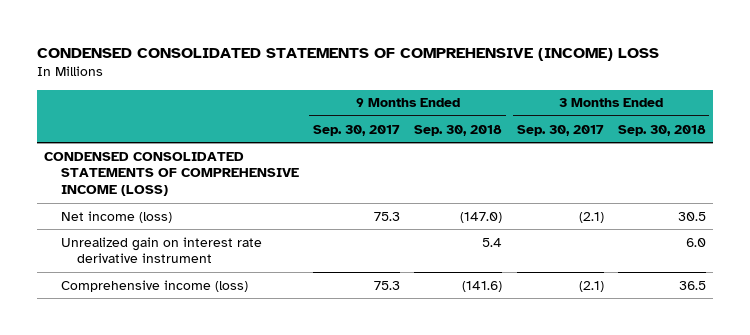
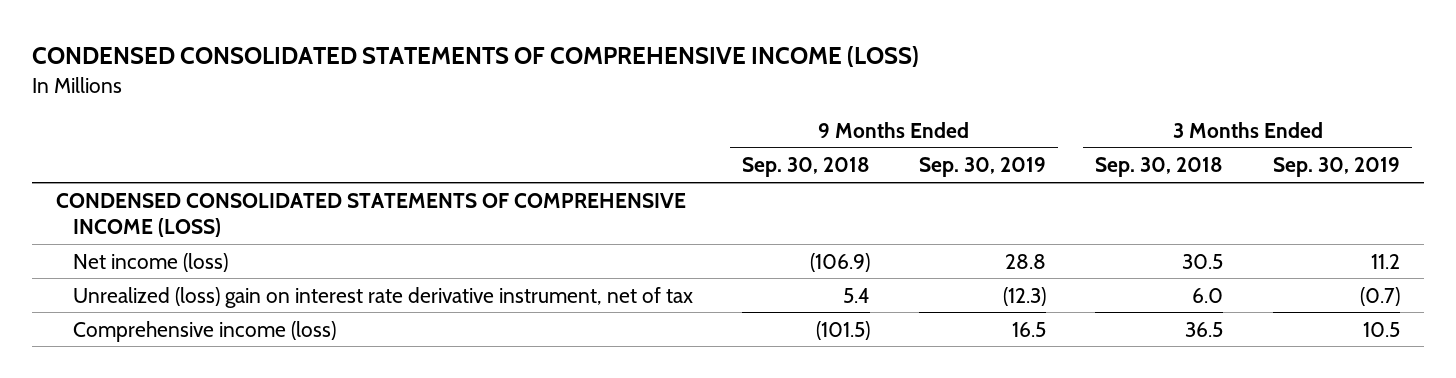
- CONDENSED CONSOLIDATED STATEMENTS OF COMPREHENSIVE (INCOME) LOSS
+ CONDENSED CONSOLIDATED STATEMENTS OF COMPREHENSIVE INCOME (LOSS)
- | 9 Months Ended Sep. 30, 2017 | 9 Months Ended Sep. 30, 2018 | 3 Months Ended Sep. 30, 2017 | 3 Months Ended Sep. 30, 2018
+ | 9 Months Ended Sep. 30, 2018 | 9 Months Ended Sep. 30, 2019 | 3 Months Ended Sep. 30, 2018 | 3 Months Ended Sep. 30, 2019
- Net income (loss) | 75.3 | (147.0) | (2.1) | 30.5
- Unrealized gain on interest rate derivative instrument | | 5.4 | | 6.0
- Comprehensive income (loss) | 75.3 | (141.6) | (2.1) | 36.5
+ Net income (loss) | (106.9) | 28.8 | 30.5 | 11.2
+ Unrealized (loss) gain on interest rate derivative instrument, net of tax | 5.4 | (12.3) | 6.0 | (0.7)
+ Comprehensive income (loss) | (101.5) | 16.5 | 36.5 | 10.5

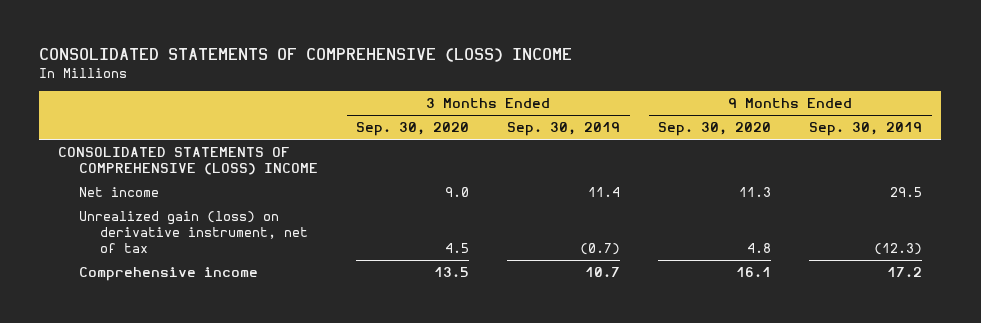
- CONDENSED CONSOLIDATED STATEMENTS OF COMPREHENSIVE INCOME (LOSS)
+ CONSOLIDATED STATEMENTS OF COMPREHENSIVE (LOSS) INCOME
- | 9 Months Ended Sep. 30, 2018 | 9 Months Ended Sep. 30, 2019 | 3 Months Ended Sep. 30, 2018 | 3 Months Ended Sep. 30, 2019
+ | 3 Months Ended Sep. 30, 2020 | 3 Months Ended Sep. 30, 2019 | 9 Months Ended Sep. 30, 2020 | 9 Months Ended Sep. 30, 2019
- CONDENSED CONSOLIDATED STATEMENTS OF COMPREHENSIVE INCOME (LOSS)
- Net income (loss) | (106.9) | 28.8 | 30.5 | 11.2
- Unrealized (loss) gain on interest rate derivative instrument, net of tax | 5.4 | (12.3) | 6.0 | (0.7)
- Comprehensive income (loss) | (101.5) | 16.5 | 36.5 | 10.5
+ CONSOLIDATED STATEMENTS OF COMPREHENSIVE (LOSS) INCOME
+ Net income | 9.0 | 11.4 | 11.3 | 29.5
+ Unrealized gain (loss) on derivative instrument, net of tax | 4.5 | (0.7) | 4.8 | (12.3)
+ Comprehensive income | 13.5 | 10.7 | 16.1 | 17.2

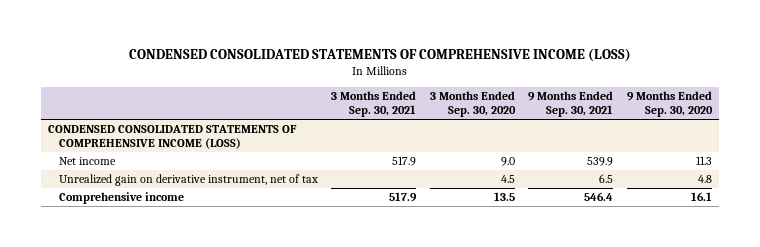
- CONSOLIDATED STATEMENTS OF COMPREHENSIVE (LOSS) INCOME
+ CONDENSED CONSOLIDATED STATEMENTS OF COMPREHENSIVE INCOME (LOSS)
- | 3 Months Ended Sep. 30, 2020 | 3 Months Ended Sep. 30, 2019 | 9 Months Ended Sep. 30, 2020 | 9 Months Ended Sep. 30, 2019
+ | 3 Months Ended Sep. 30, 2021 | 3 Months Ended Sep. 30, 2020 | 9 Months Ended Sep. 30, 2021 | 9 Months Ended Sep. 30, 2020
- CONSOLIDATED STATEMENTS OF COMPREHENSIVE (LOSS) INCOME
+ CONDENSED CONSOLIDATED STATEMENTS OF COMPREHENSIVE INCOME (LOSS)
- Unrealized gain (loss) on derivative instrument, net of tax | 4.5 | (0.7) | 4.8 | (12.3)
+ Unrealized gain on derivative instrument, net of tax | | 4.5 | 6.5 | 4.8

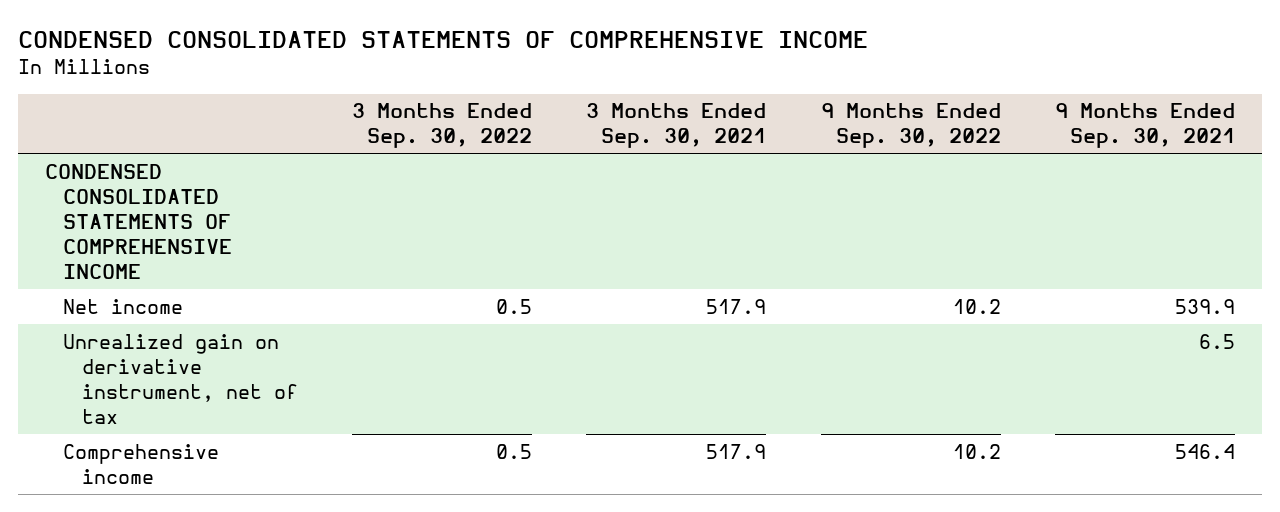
- CONDENSED CONSOLIDATED STATEMENTS OF COMPREHENSIVE INCOME (LOSS)
+ CONDENSED CONSOLIDATED STATEMENTS OF COMPREHENSIVE INCOME
- | 3 Months Ended Sep. 30, 2021 | 3 Months Ended Sep. 30, 2020 | 9 Months Ended Sep. 30, 2021 | 9 Months Ended Sep. 30, 2020
+ | 3 Months Ended Sep. 30, 2022 | 3 Months Ended Sep. 30, 2021 | 9 Months Ended Sep. 30, 2022 | 9 Months Ended Sep. 30, 2021
- CONDENSED CONSOLIDATED STATEMENTS OF COMPREHENSIVE INCOME (LOSS)
+ CONDENSED CONSOLIDATED STATEMENTS OF COMPREHENSIVE INCOME

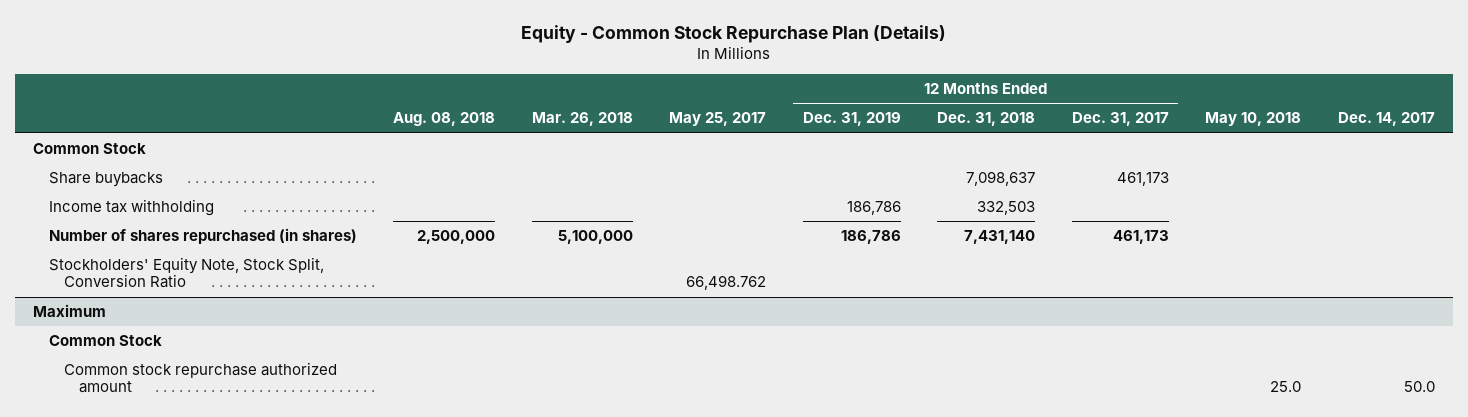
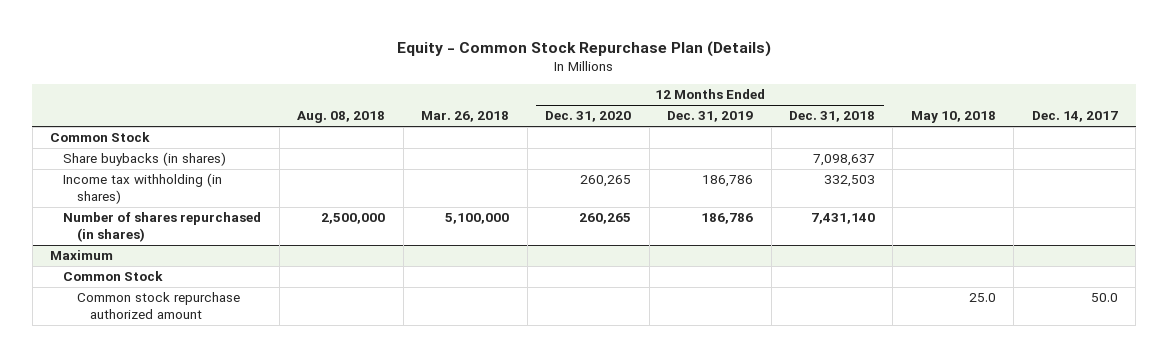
- | Aug. 08, 2018 | Mar. 26, 2018 | May 25, 2017 | 12 Months Ended Dec. 31, 2019 | 12 Months Ended Dec. 31, 2018 | 12 Months Ended Dec. 31, 2017 | May 10, 2018 | Dec. 14, 2017
+ | Aug. 08, 2018 | Mar. 26, 2018 | 12 Months Ended Dec. 31, 2020 | 12 Months Ended Dec. 31, 2019 | 12 Months Ended Dec. 31, 2018 | May 10, 2018 | Dec. 14, 2017
- Share buybacks | | | | | 7,098,637 | 461,173 | |
- Income tax withholding | | | | 186,786 | 332,503 | | |
+ Share buybacks (in shares) | | | | | 7,098,637 | |
+ Income tax withholding (in shares) | | | 260,265 | 186,786 | 332,503 | |
- Stockholders' Equity Note, Stock Split, Conversion Ratio | | | 66,498.762 | | | | |

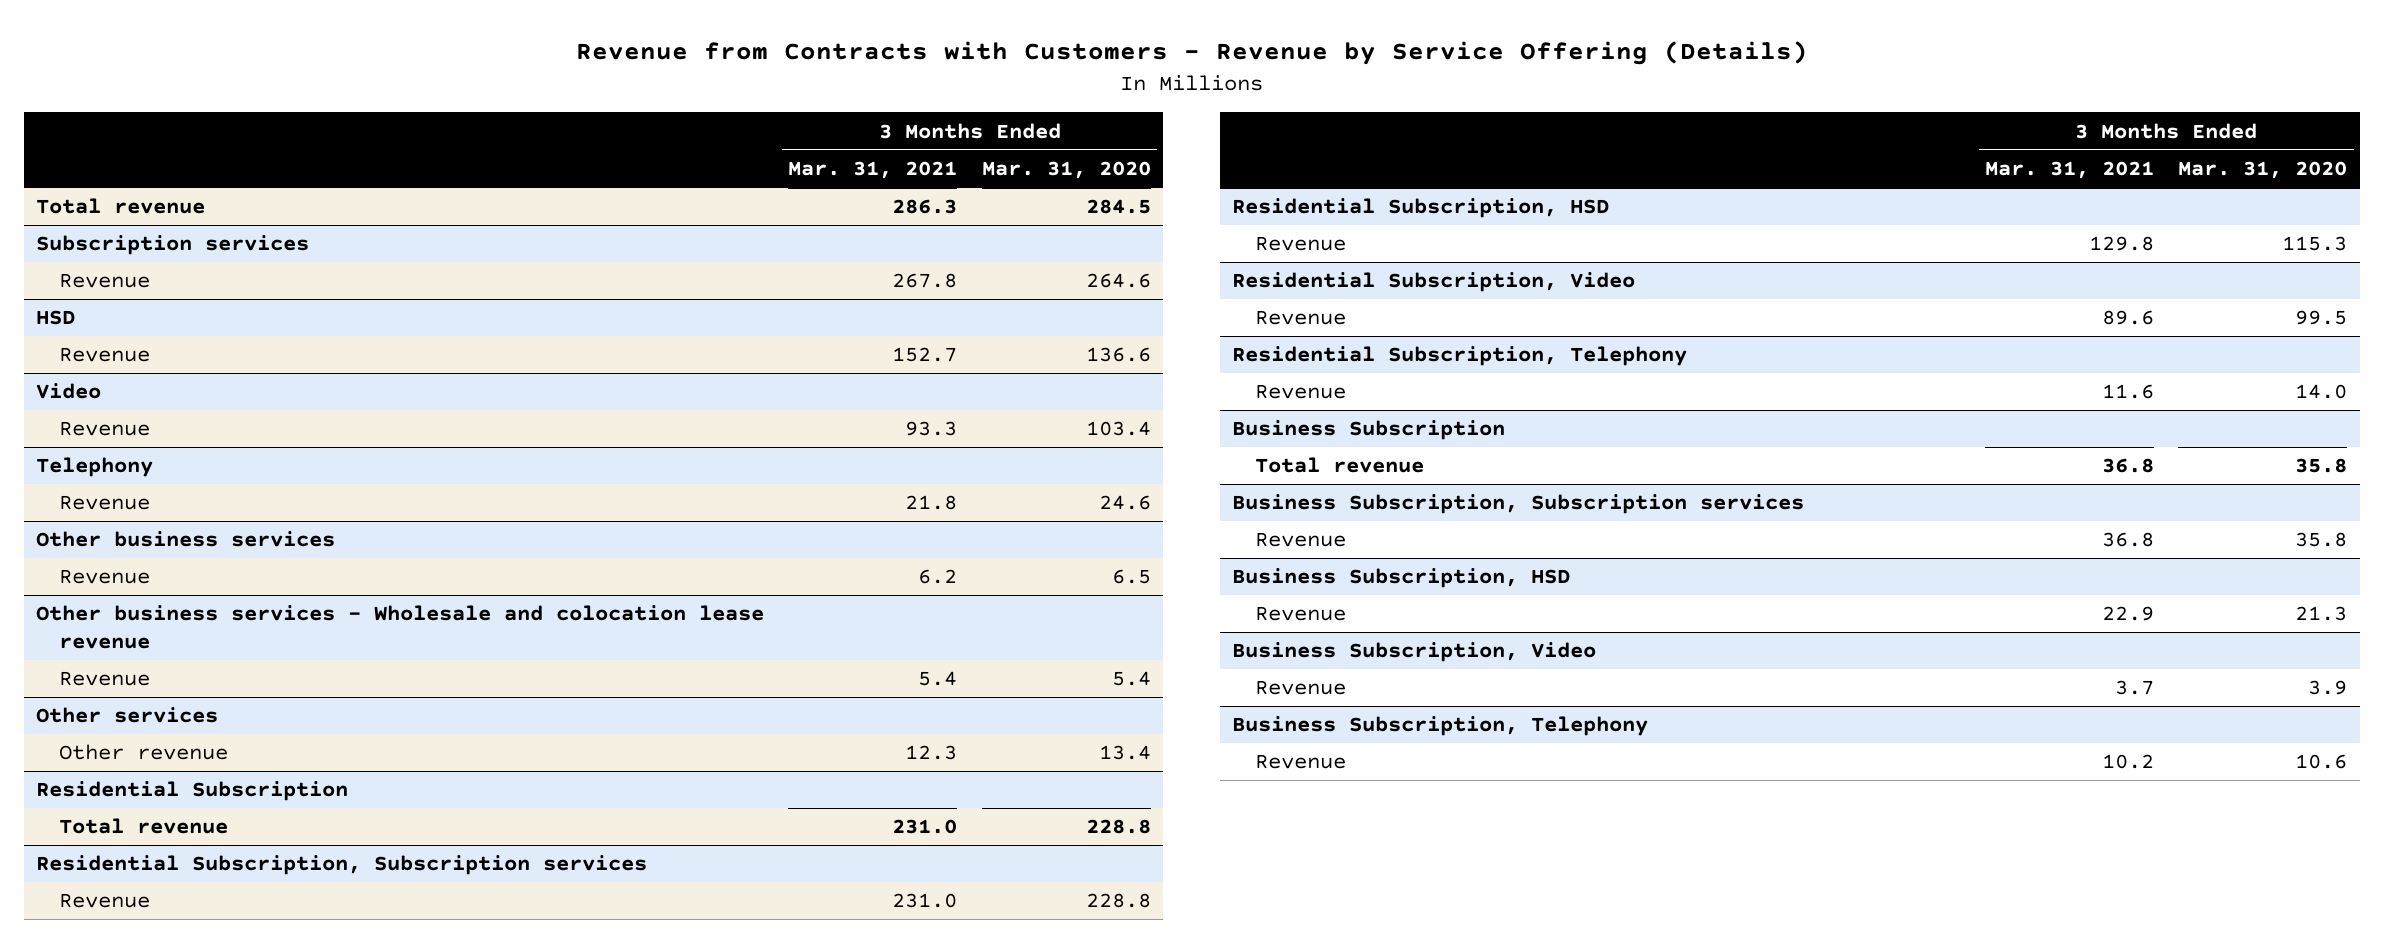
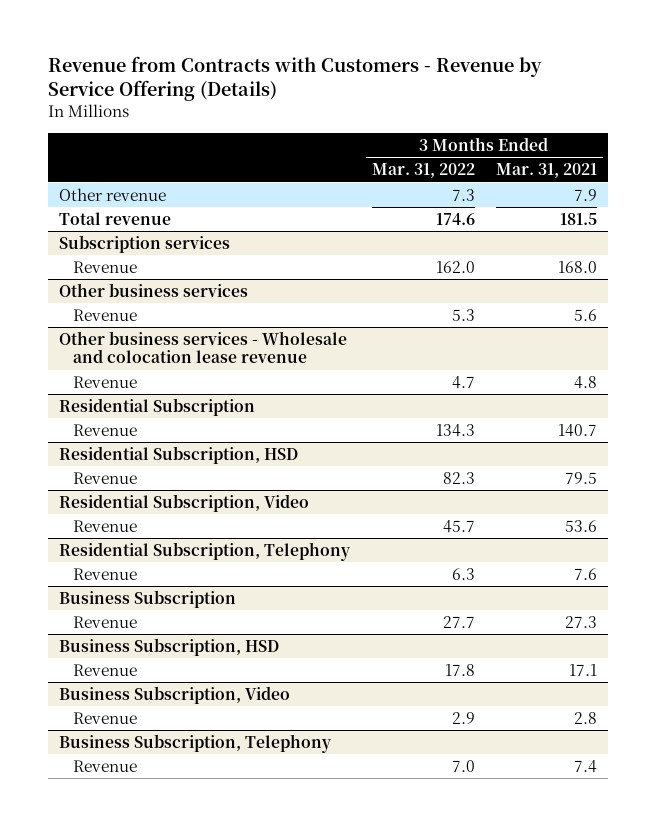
- | 3 Months Ended Mar. 31, 2021 | 3 Months Ended Mar. 31, 2020
+ | 3 Months Ended Mar. 31, 2022 | 3 Months Ended Mar. 31, 2021
- Total revenue | 286.3 | 284.5
+ Other revenue | 7.3 | 7.9
+ Total revenue | 174.6 | 181.5
@ Subscription services
- Revenue | 267.8 | 264.6
- HSD
- Revenue | 152.7 | 136.6
- Video
- Revenue | 93.3 | 103.4
- Telephony
- Revenue | 21.8 | 24.6
@ Subscription services
+ Revenue | 162.0 | 168.0
@ Other business services
- Revenue | 6.2 | 6.5
+ Revenue | 5.3 | 5.6
@ Other business services - Wholesale and colocation lease revenue
- Revenue | 5.4 | 5.4
- Other services
- Other revenue | 12.3 | 13.4
@ Other business services - Wholesale and colocation lease revenue
+ Revenue | 4.7 | 4.8
@ Residential Subscription
- Total revenue | 231.0 | 228.8
- Residential Subscription, Subscription services
- Revenue | 231.0 | 228.8
@ Residential Subscription
+ Revenue | 134.3 | 140.7
@ Residential Subscription, HSD
- Revenue | 129.8 | 115.3
+ Revenue | 82.3 | 79.5
@ Residential Subscription, Video
- Revenue | 89.6 | 99.5
+ Revenue | 45.7 | 53.6
@ Residential Subscription, Telephony
- Revenue | 11.6 | 14.0
+ Revenue | 6.3 | 7.6
@ Business Subscription
- Total revenue | 36.8 | 35.8
- Business Subscription, Subscription services
- Revenue | 36.8 | 35.8
@ Business Subscription
+ Revenue | 27.7 | 27.3
@ Business Subscription, HSD
- Revenue | 22.9 | 21.3
+ Revenue | 17.8 | 17.1
@ Business Subscription, Video
- Revenue | 3.7 | 3.9
+ Revenue | 2.9 | 2.8
@ Business Subscription, Telephony
- Revenue | 10.2 | 10.6
+ Revenue | 7.0 | 7.4

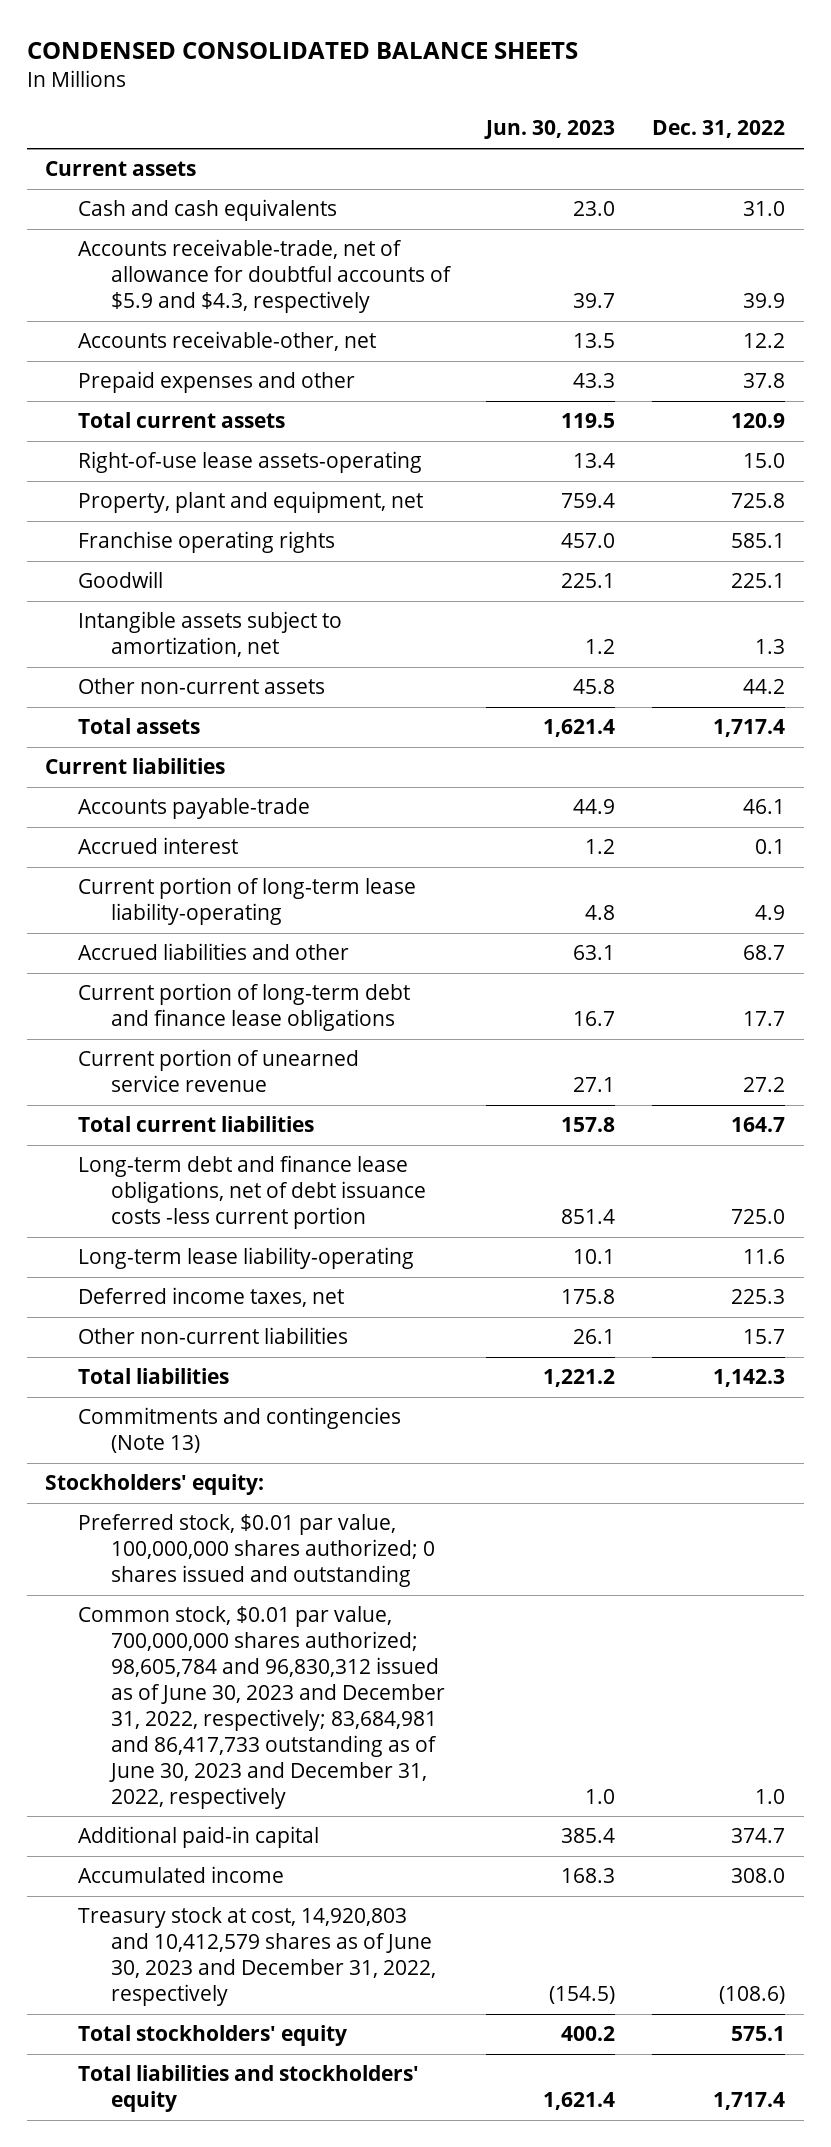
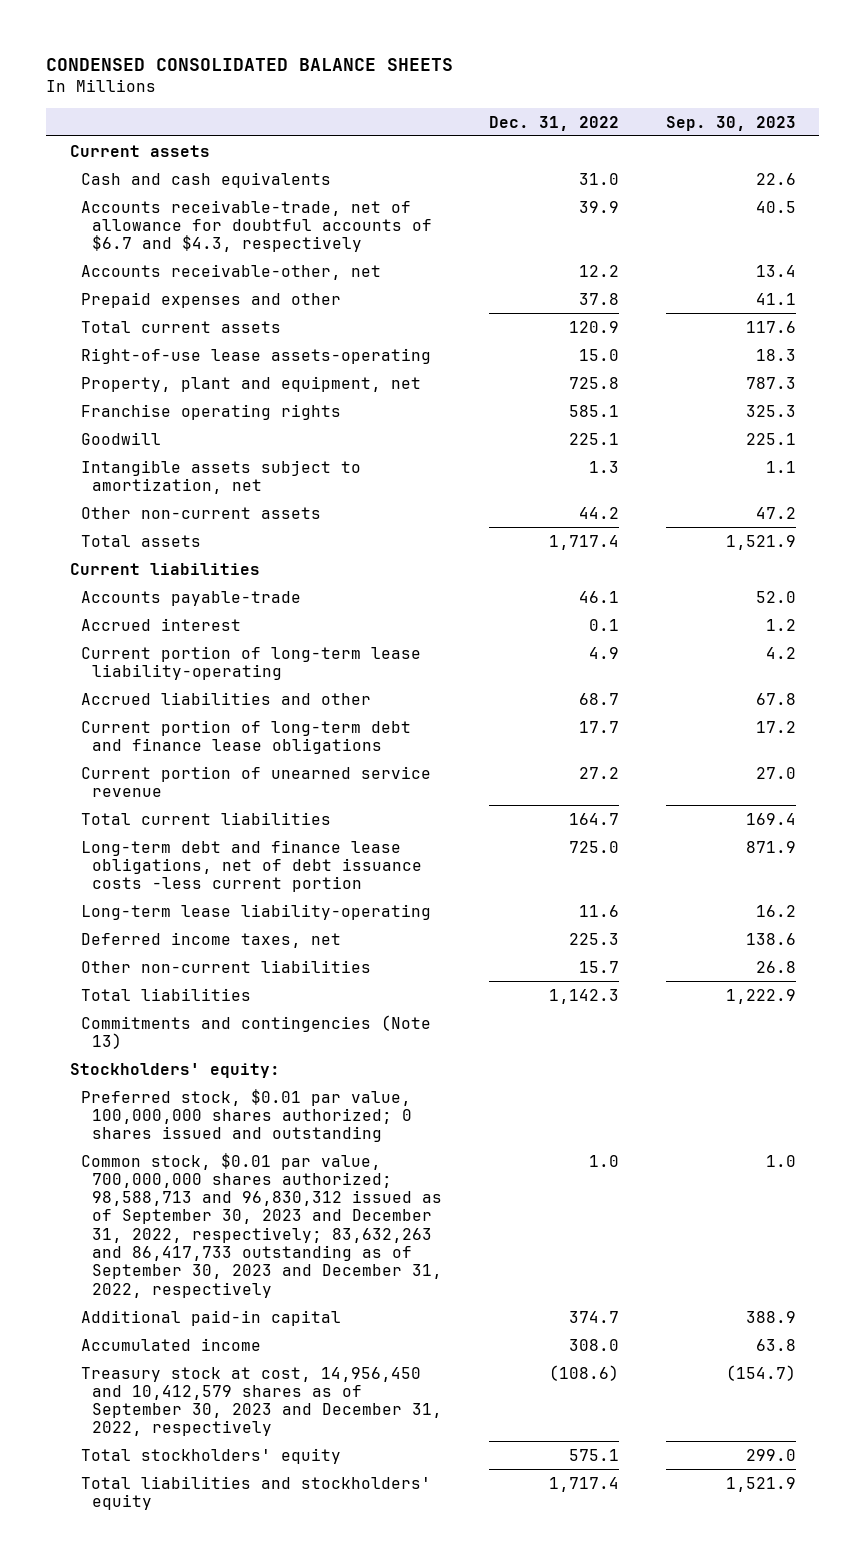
- | Jun. 30, 2023 | Dec. 31, 2022
+ | Dec. 31, 2022 | Sep. 30, 2023
- Accounts receivable-trade, net of allowance for doubtful accounts of $5.9 and $4.3, respectively | 39.7 | 39.9
+ Accounts receivable-trade, net of allowance for doubtful accounts of $6.7 and $4.3, respectively | 39.9 | 40.5
- Common stock, $0.01 par value, 700,000,000 shares authorized; 98,605,784 and 96,830,312 issued as of June 30, 2023 and December 31, 2022, respectively; 83,684,981 and 86,417,733 outstanding as of June 30, 2023 and December 31, 2022, respectively | 1.0 | 1.0
+ Common stock, $0.01 par value, 700,000,000 shares authorized; 98,588,713 and 96,830,312 issued as of September 30, 2023 and December 31, 2022, respectively; 83,632,263 and 86,417,733 outstanding as of September 30, 2023 and December 31, 2022, respectively | 1.0 | 1.0
- Treasury stock at cost, 14,920,803 and 10,412,579 shares as of June 30, 2023 and December 31, 2022, respectively | (154.5) | (108.6)
+ Treasury stock at cost, 14,956,450 and 10,412,579 shares as of September 30, 2023 and December 31, 2022, respectively | (108.6) | (154.7)

